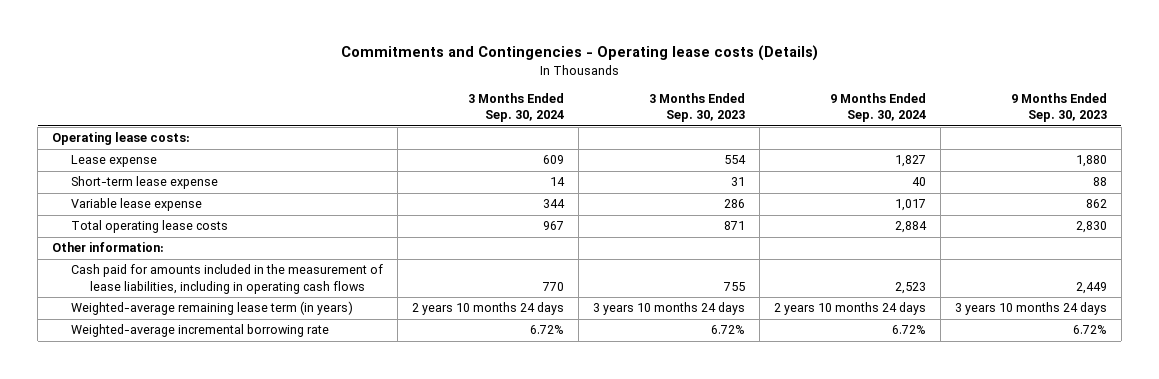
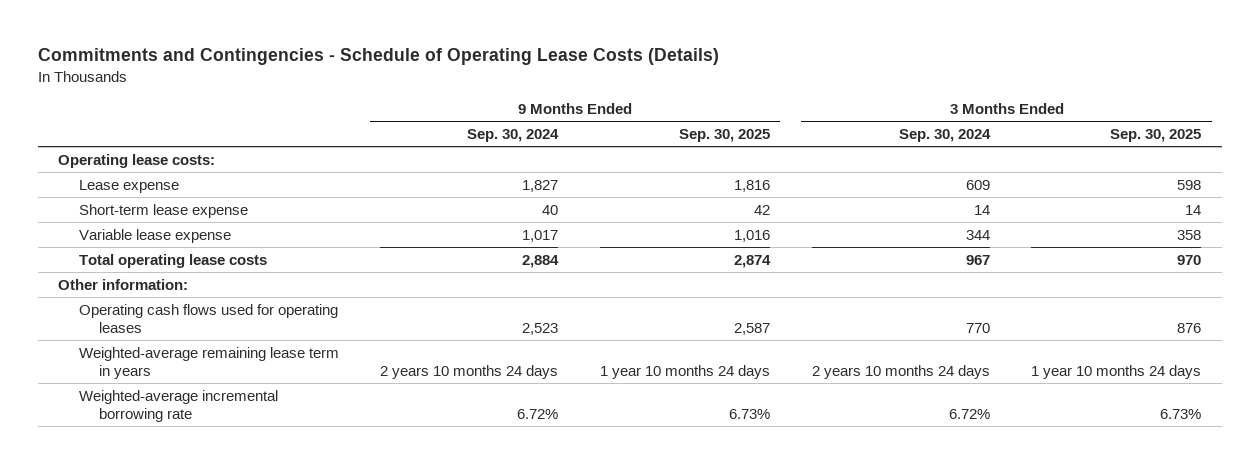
- Commitments and Contingencies - Operating lease costs (Details)
+ Commitments and Contingencies - Schedule of Operating Lease Costs (Details)
- | 3 Months Ended Sep. 30, 2024 | 3 Months Ended Sep. 30, 2023 | 9 Months Ended Sep. 30, 2024 | 9 Months Ended Sep. 30, 2023
+ | 9 Months Ended Sep. 30, 2024 | 9 Months Ended Sep. 30, 2025 | 3 Months Ended Sep. 30, 2024 | 3 Months Ended Sep. 30, 2025
- Cash paid for amounts included in the measurement of lease liabilities, including in operating cash flows | 770 | 755 | 2,523 | 2,449
- Weighted-average remaining lease term (in years) | 2 years 10 months 24 days | 3 years 10 months 24 days | 2 years 10 months 24 days | 3 years 10 months 24 days
+ Operating cash flows used for operating leases | 2,523 | 2,587 | 770 | 876
+ Weighted-average remaining lease term in years | 2 years 10 months 24 days | 1 year 10 months 24 days | 2 years 10 months 24 days | 1 year 10 months 24 days

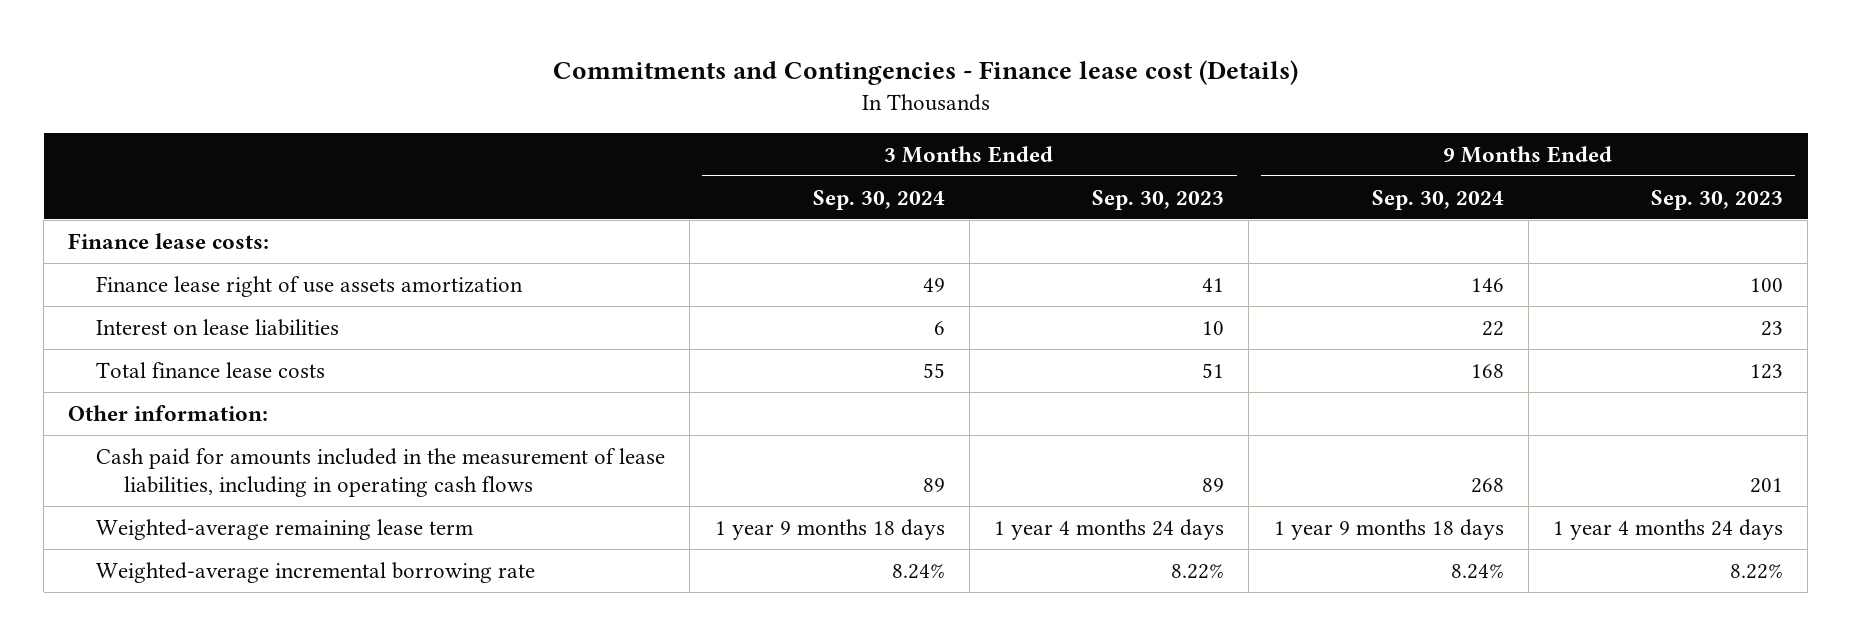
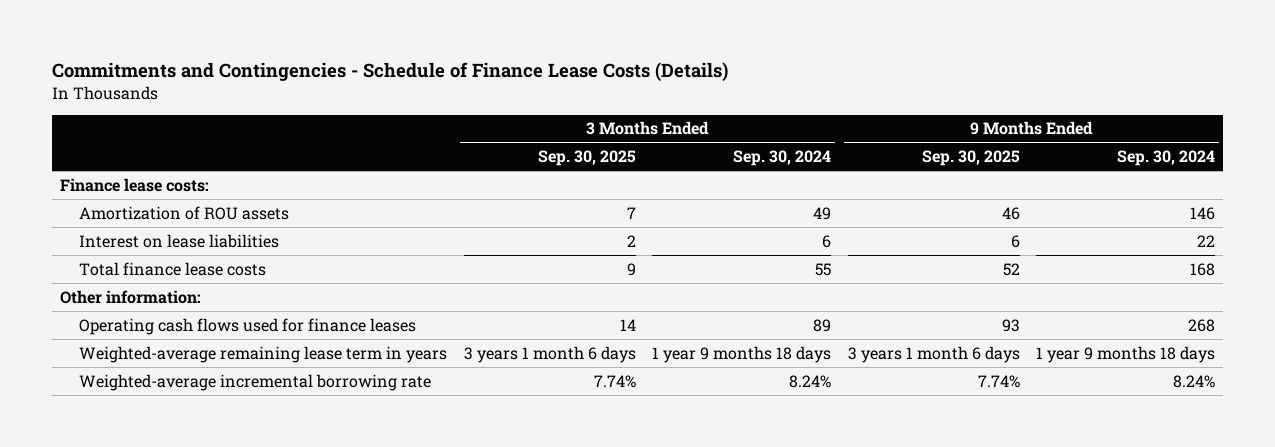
- Commitments and Contingencies - Finance lease cost (Details)
+ Commitments and Contingencies - Schedule of Finance Lease Costs (Details)
- | 3 Months Ended Sep. 30, 2024 | 3 Months Ended Sep. 30, 2023 | 9 Months Ended Sep. 30, 2024 | 9 Months Ended Sep. 30, 2023
+ | 3 Months Ended Sep. 30, 2025 | 3 Months Ended Sep. 30, 2024 | 9 Months Ended Sep. 30, 2025 | 9 Months Ended Sep. 30, 2024
- Finance lease right of use assets amortization | 49 | 41 | 146 | 100
+ Amortization of ROU assets | 7 | 49 | 46 | 146
- Cash paid for amounts included in the measurement of lease liabilities, including in operating cash flows | 89 | 89 | 268 | 201
- Weighted-average remaining lease term | 1 year 9 months 18 days | 1 year 4 months 24 days | 1 year 9 months 18 days | 1 year 4 months 24 days
+ Operating cash flows used for finance leases | 14 | 89 | 93 | 268
+ Weighted-average remaining lease term in years | 3 years 1 month 6 days | 1 year 9 months 18 days | 3 years 1 month 6 days | 1 year 9 months 18 days

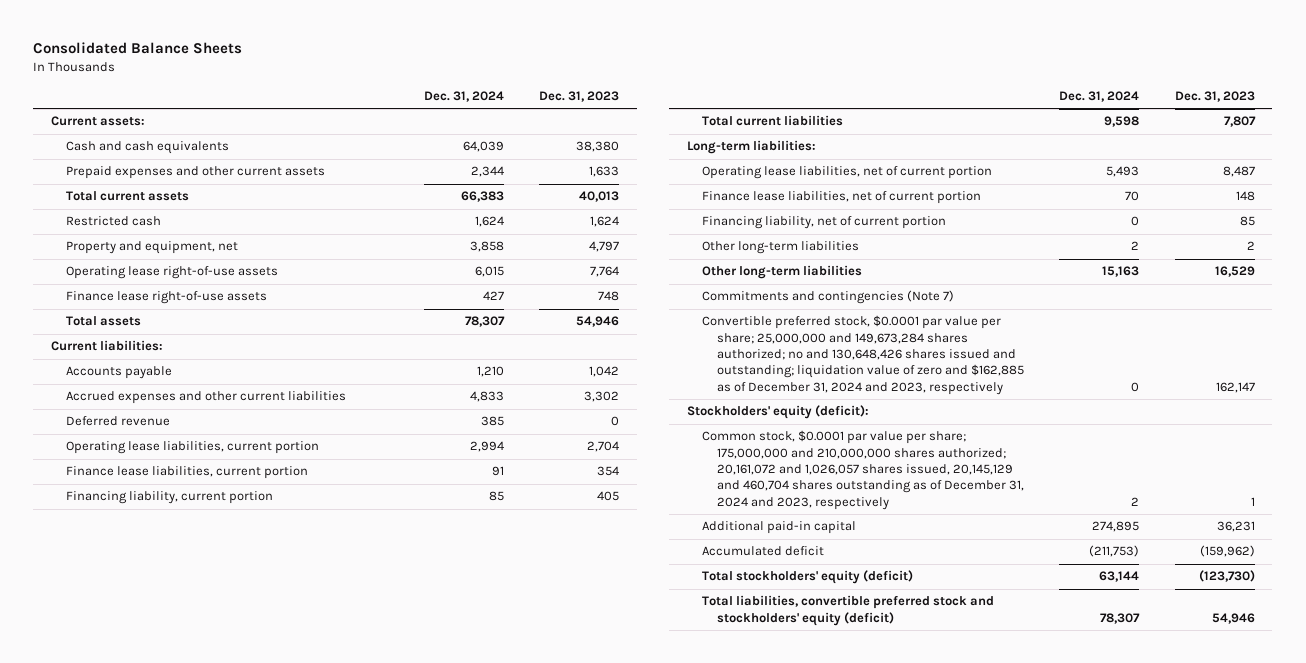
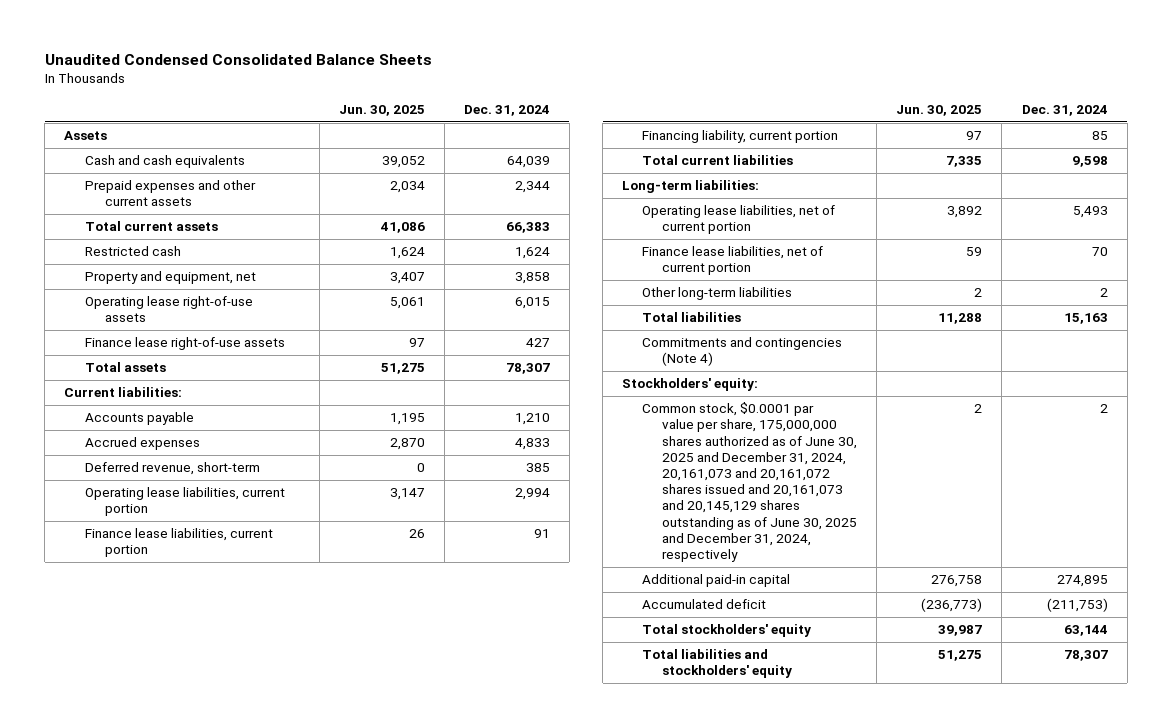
- Consolidated Balance Sheets
+ Unaudited Condensed Consolidated Balance Sheets
- | Dec. 31, 2024 | Dec. 31, 2023
+ | Jun. 30, 2025 | Dec. 31, 2024
- Current assets:
+ Assets
- Accrued expenses and other current liabilities | 4,833 | 3,302
- Deferred revenue | 385 | 0
+ Accrued expenses | 2,870 | 4,833
+ Deferred revenue, short-term | 0 | 385
- Financing liability, net of current portion | 0 | 85
- Other long-term liabilities | 15,163 | 16,529
- Commitments and contingencies (Note 7)
- Convertible preferred stock, $0.0001 par value per share; 25,000,000 and 149,673,284 shares authorized; no and 130,648,426 shares issued and outstanding; liquidation value of zero and $162,885 as of December 31, 2024 and 2023, respectively | 0 | 162,147
- Stockholders' equity (deficit):
- Common stock, $0.0001 par value per share; 175,000,000 and 210,000,000 shares authorized; 20,161,072 and 1,026,057 shares issued, 20,145,129 and 460,704 shares outstanding as of December 31, 2024 and 2023, respectively | 2 | 1
+ Total liabilities | 11,288 | 15,163
+ Commitments and contingencies (Note 4)
+ Stockholders' equity:
+ Common stock, $0.0001 par value per share, 175,000,000 shares authorized as of June 30, 2025 and December 31, 2024, 20,161,073 and 20,161,072 shares issued and 20,161,073 and 20,145,129 shares outstanding as of June 30, 2025 and December 31, 2024, respectively | 2 | 2
- Total stockholders' equity (deficit) | 63,144 | (123,730)
- Total liabilities, convertible preferred stock and stockholders' equity (deficit) | 78,307 | 54,946
+ Total stockholders' equity | 39,987 | 63,144
+ Total liabilities and stockholders' equity | 51,275 | 78,307

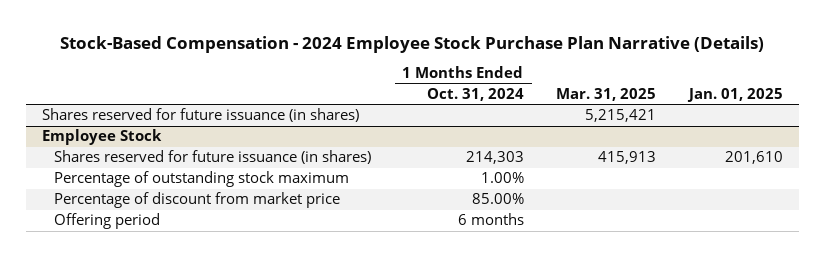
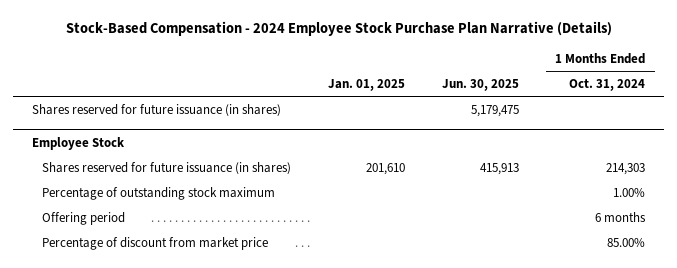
- | 1 Months Ended Oct. 31, 2024 | Mar. 31, 2025 | Jan. 01, 2025
+ | Jan. 01, 2025 | Jun. 30, 2025 | 1 Months Ended Oct. 31, 2024
@ Employee Stock
moved down: Percentage of discount from market price | | | 85.00%

